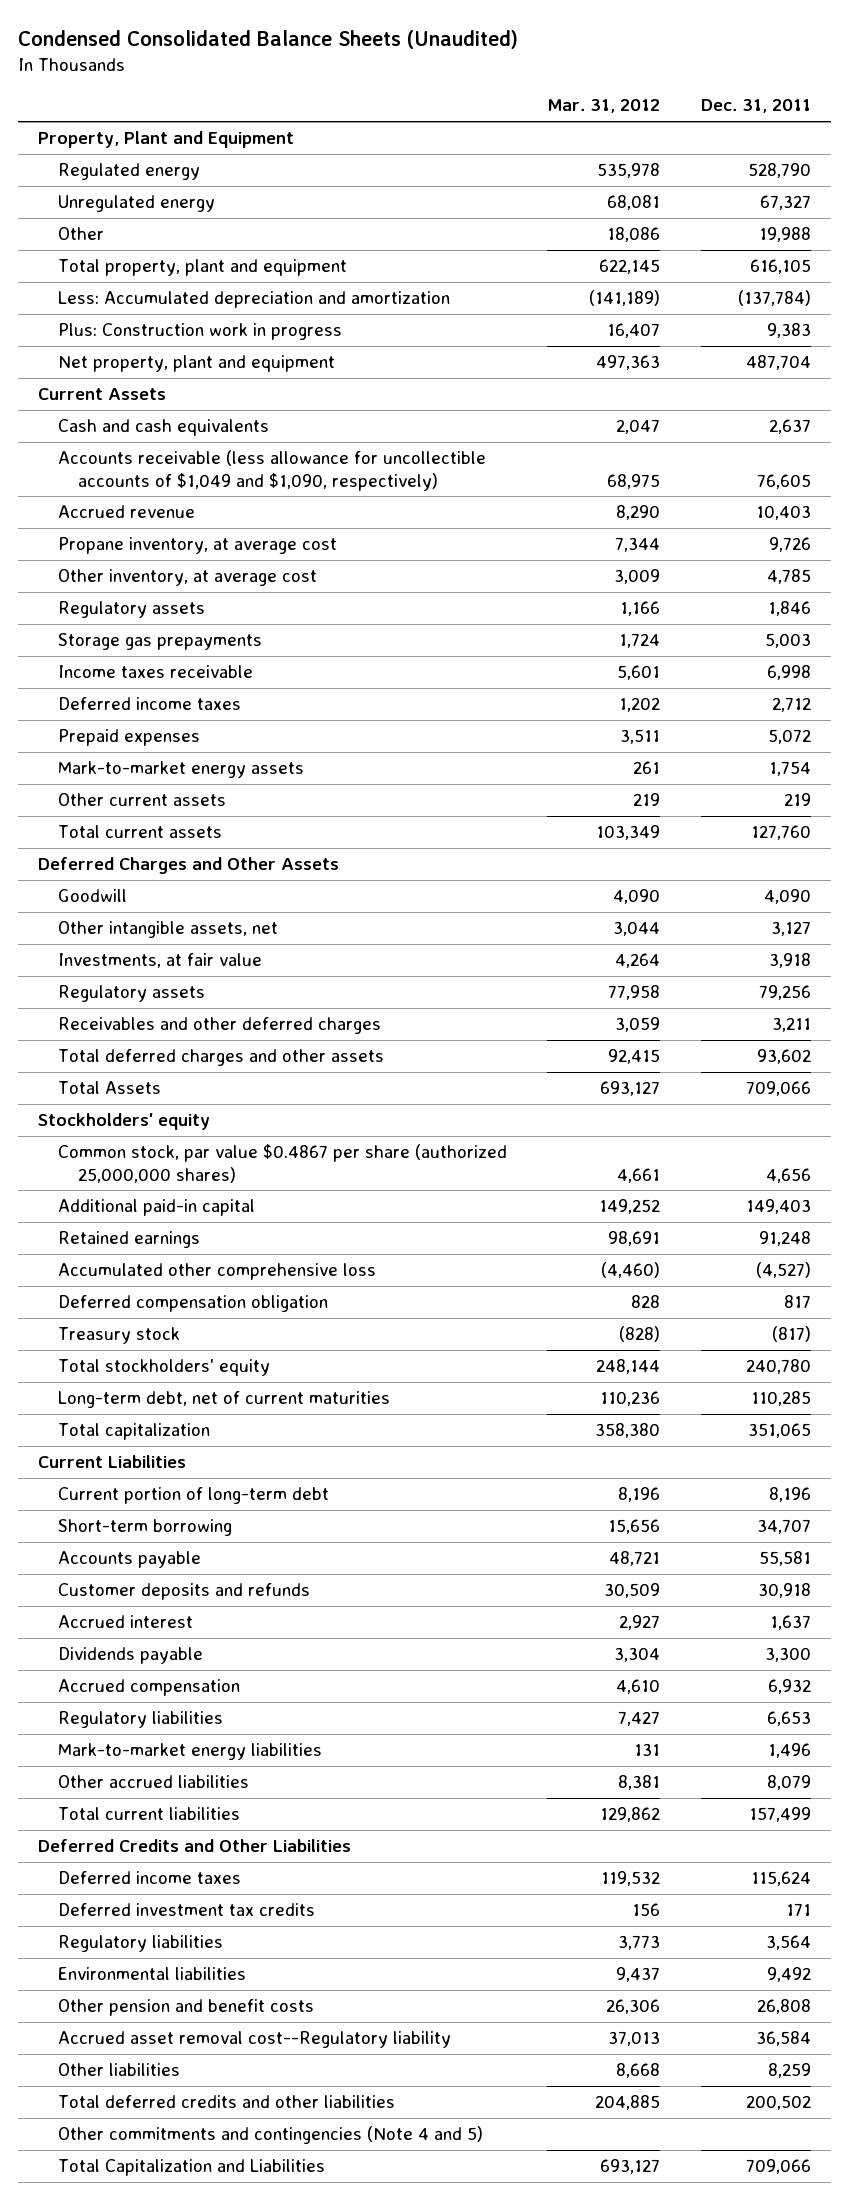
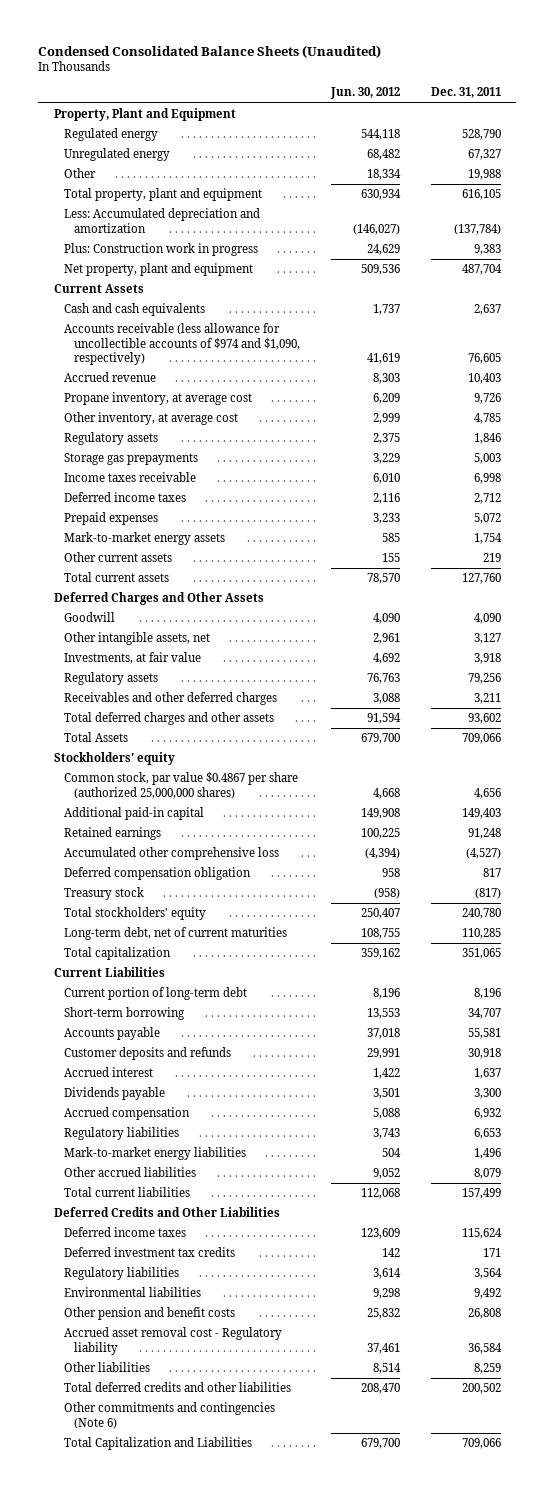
- | Mar. 31, 2012 | Dec. 31, 2011
+ | Jun. 30, 2012 | Dec. 31, 2011
- Accounts receivable (less allowance for uncollectible accounts of $1,049 and $1,090, respectively) | 68,975 | 76,605
+ Accounts receivable (less allowance for uncollectible accounts of $974 and $1,090, respectively) | 41,619 | 76,605
- Accrued asset removal cost--Regulatory liability | 37,013 | 36,584
+ Accrued asset removal cost - Regulatory liability | 37,461 | 36,584
- Other commitments and contingencies (Note 4 and 5)
+ Other commitments and contingencies (Note 6)

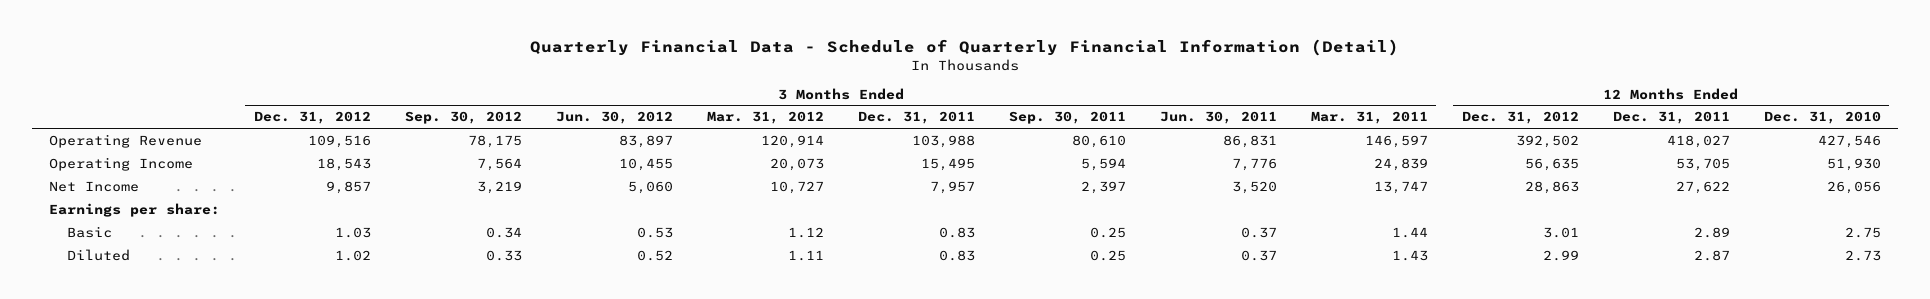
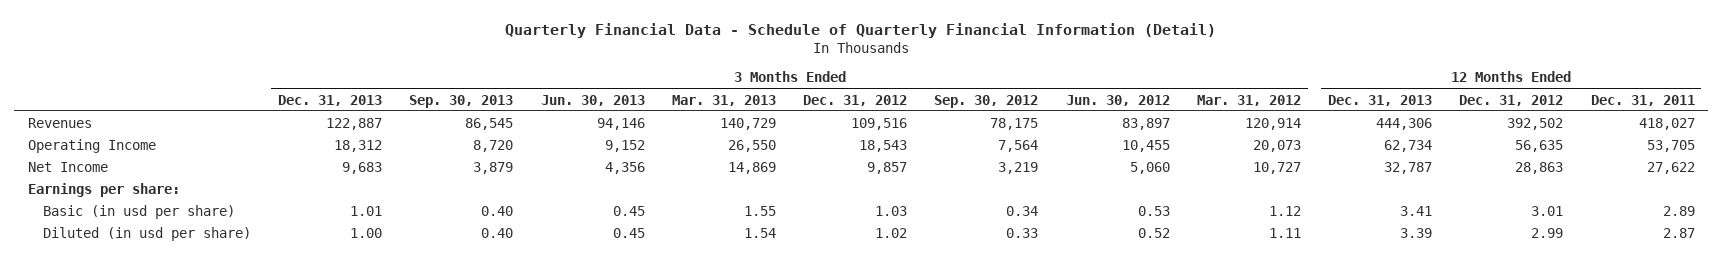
- | 3 Months Ended Dec. 31, 2012 | 3 Months Ended Sep. 30, 2012 | 3 Months Ended Jun. 30, 2012 | 3 Months Ended Mar. 31, 2012 | 3 Months Ended Dec. 31, 2011 | 3 Months Ended Sep. 30, 2011 | 3 Months Ended Jun. 30, 2011 | 3 Months Ended Mar. 31, 2011 | 12 Months Ended Dec. 31, 2012 | 12 Months Ended Dec. 31, 2011 | 12 Months Ended Dec. 31, 2010
+ | 3 Months Ended Dec. 31, 2013 | 3 Months Ended Sep. 30, 2013 | 3 Months Ended Jun. 30, 2013 | 3 Months Ended Mar. 31, 2013 | 3 Months Ended Dec. 31, 2012 | 3 Months Ended Sep. 30, 2012 | 3 Months Ended Jun. 30, 2012 | 3 Months Ended Mar. 31, 2012 | 12 Months Ended Dec. 31, 2013 | 12 Months Ended Dec. 31, 2012 | 12 Months Ended Dec. 31, 2011
- Operating Revenue | 109,516 | 78,175 | 83,897 | 120,914 | 103,988 | 80,610 | 86,831 | 146,597 | 392,502 | 418,027 | 427,546
+ Revenues | 122,887 | 86,545 | 94,146 | 140,729 | 109,516 | 78,175 | 83,897 | 120,914 | 444,306 | 392,502 | 418,027
- Basic | 1.03 | 0.34 | 0.53 | 1.12 | 0.83 | 0.25 | 0.37 | 1.44 | 3.01 | 2.89 | 2.75
- Diluted | 1.02 | 0.33 | 0.52 | 1.11 | 0.83 | 0.25 | 0.37 | 1.43 | 2.99 | 2.87 | 2.73
+ Basic (in usd per share) | 1.01 | 0.40 | 0.45 | 1.55 | 1.03 | 0.34 | 0.53 | 1.12 | 3.41 | 3.01 | 2.89
+ Diluted (in usd per share) | 1.00 | 0.40 | 0.45 | 1.54 | 1.02 | 0.33 | 0.52 | 1.11 | 3.39 | 2.99 | 2.87

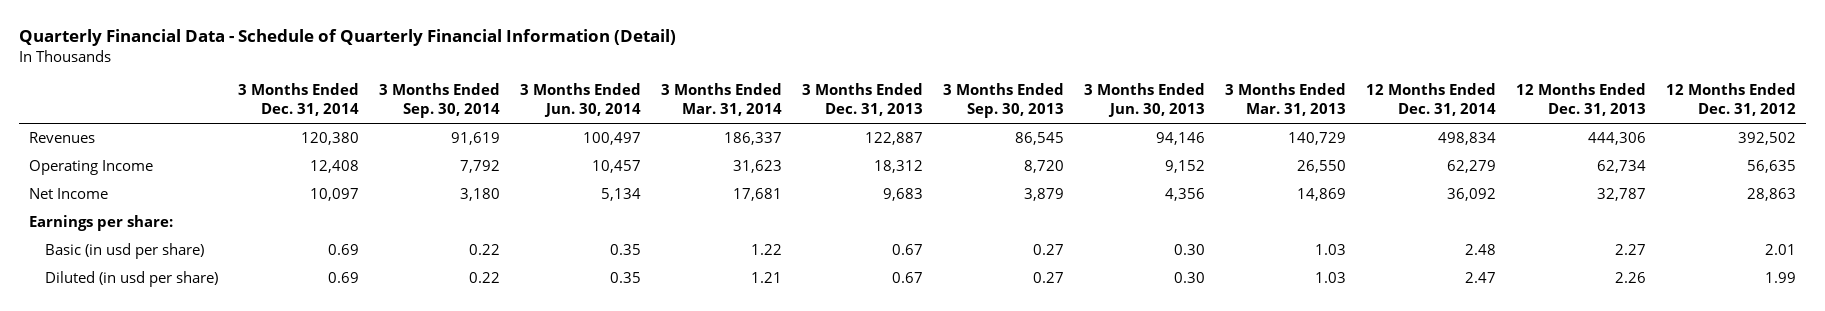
- | 3 Months Ended Dec. 31, 2013 | 3 Months Ended Sep. 30, 2013 | 3 Months Ended Jun. 30, 2013 | 3 Months Ended Mar. 31, 2013 | 3 Months Ended Dec. 31, 2012 | 3 Months Ended Sep. 30, 2012 | 3 Months Ended Jun. 30, 2012 | 3 Months Ended Mar. 31, 2012 | 12 Months Ended Dec. 31, 2013 | 12 Months Ended Dec. 31, 2012 | 12 Months Ended Dec. 31, 2011
+ | 3 Months Ended Dec. 31, 2014 | 3 Months Ended Sep. 30, 2014 | 3 Months Ended Jun. 30, 2014 | 3 Months Ended Mar. 31, 2014 | 3 Months Ended Dec. 31, 2013 | 3 Months Ended Sep. 30, 2013 | 3 Months Ended Jun. 30, 2013 | 3 Months Ended Mar. 31, 2013 | 12 Months Ended Dec. 31, 2014 | 12 Months Ended Dec. 31, 2013 | 12 Months Ended Dec. 31, 2012
- Basic (in usd per share) | 1.01 | 0.40 | 0.45 | 1.55 | 1.03 | 0.34 | 0.53 | 1.12 | 3.41 | 3.01 | 2.89
- Diluted (in usd per share) | 1.00 | 0.40 | 0.45 | 1.54 | 1.02 | 0.33 | 0.52 | 1.11 | 3.39 | 2.99 | 2.87
+ Basic (in usd per share) | 0.69 | 0.22 | 0.35 | 1.22 | 0.67 | 0.27 | 0.30 | 1.03 | 2.48 | 2.27 | 2.01
+ Diluted (in usd per share) | 0.69 | 0.22 | 0.35 | 1.21 | 0.67 | 0.27 | 0.30 | 1.03 | 2.47 | 2.26 | 1.99

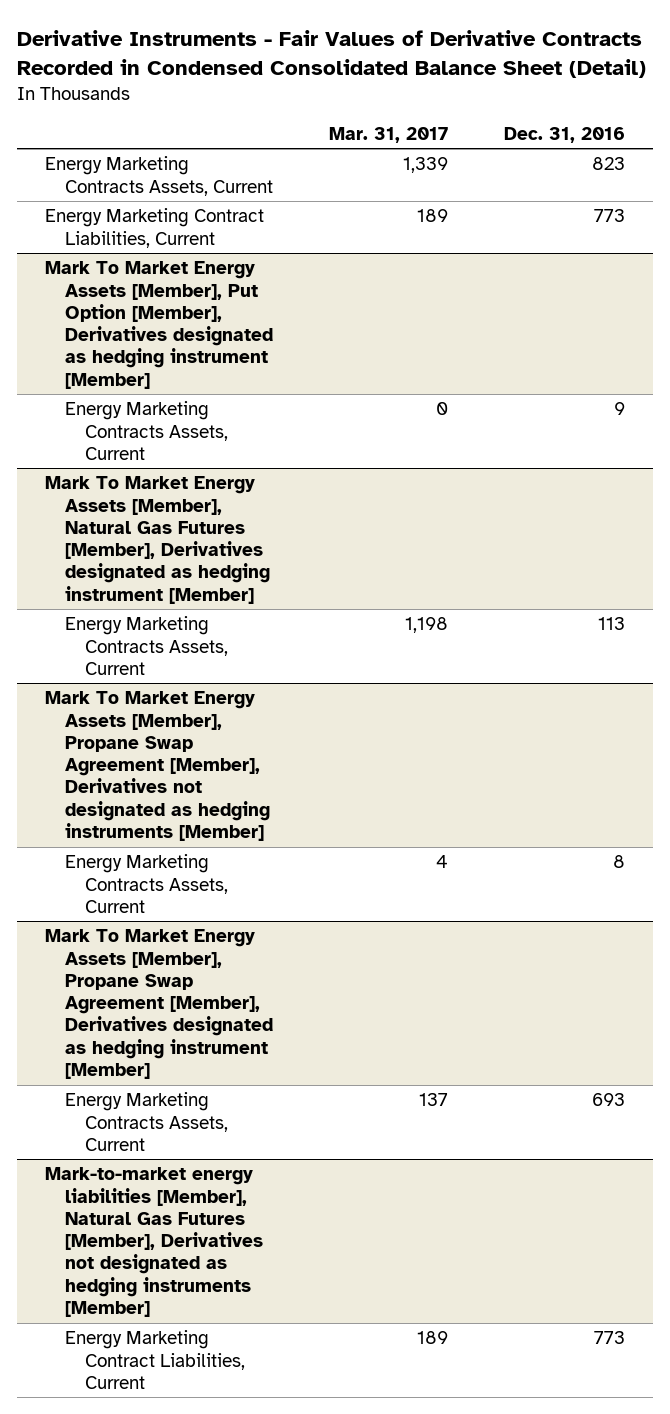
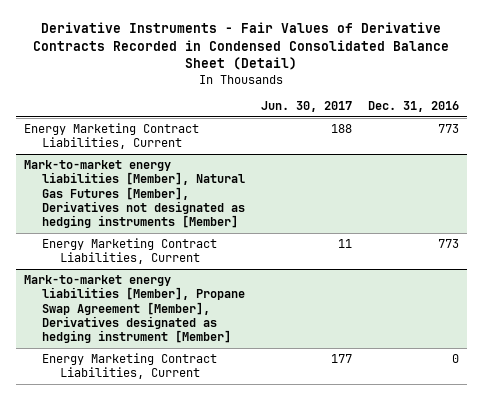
- | Mar. 31, 2017 | Dec. 31, 2016
+ | Jun. 30, 2017 | Dec. 31, 2016
- Energy Marketing Contracts Assets, Current | 1,339 | 823
- Mark To Market Energy Assets [Member], Put Option [Member], Derivatives designated as hedging instrument [Member]
- Energy Marketing Contracts Assets, Current | 0 | 9
- Mark To Market Energy Assets [Member], Natural Gas Futures [Member], Derivatives designated as hedging instrument [Member]
- Energy Marketing Contracts Assets, Current | 1,198 | 113
- Mark To Market Energy Assets [Member], Propane Swap Agreement [Member], Derivatives not designated as hedging instruments [Member]
- Energy Marketing Contracts Assets, Current | 4 | 8
- Mark To Market Energy Assets [Member], Propane Swap Agreement [Member], Derivatives designated as hedging instrument [Member]
- Energy Marketing Contracts Assets, Current | 137 | 693
+ Mark-to-market energy liabilities [Member], Propane Swap Agreement [Member], Derivatives designated as hedging instrument [Member]
+ Energy Marketing Contract Liabilities, Current | 177 | 0

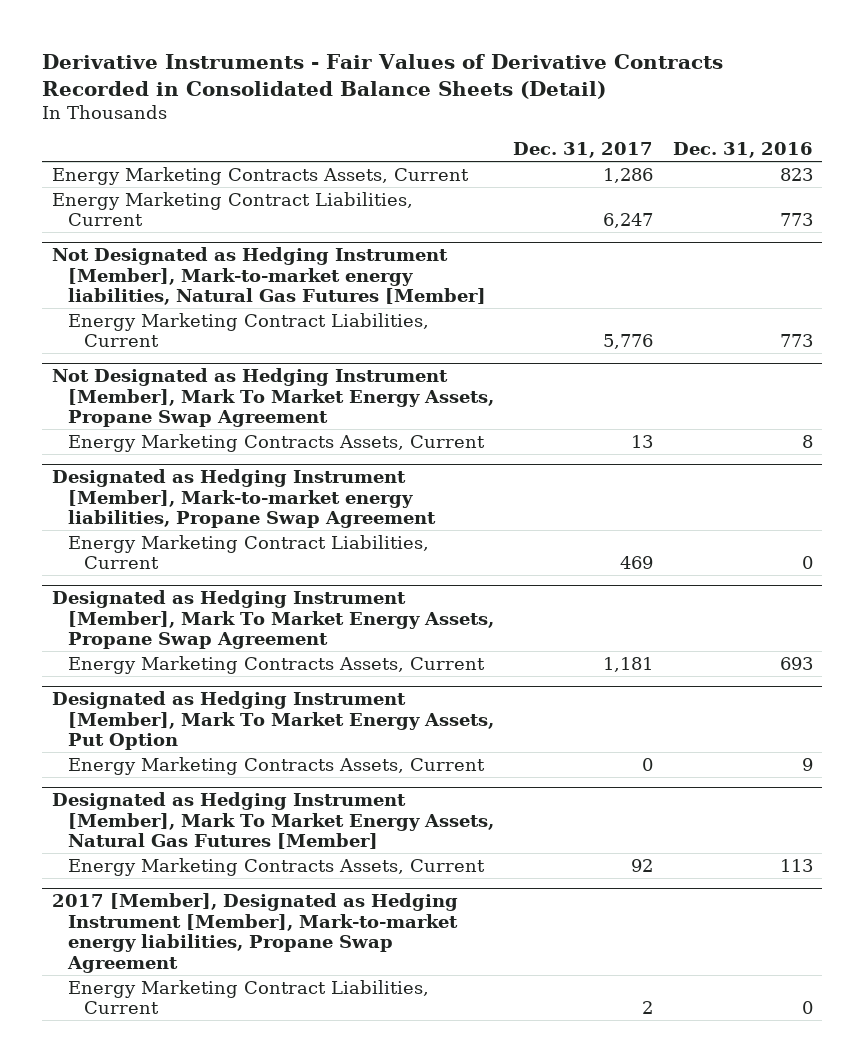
- Derivative Instruments - Fair Values of Derivative Contracts Recorded in Condensed Consolidated Balance Sheet (Detail)
+ Derivative Instruments - Fair Values of Derivative Contracts Recorded in Consolidated Balance Sheets (Detail)
- | Jun. 30, 2017 | Dec. 31, 2016
+ | Dec. 31, 2017 | Dec. 31, 2016
+ Energy Marketing Contracts Assets, Current | 1,286 | 823
- Mark-to-market energy liabilities [Member], Natural Gas Futures [Member], Derivatives not designated as hedging instruments [Member]
+ Not Designated as Hedging Instrument [Member], Mark-to-market energy liabilities, Natural Gas Futures [Member]
- Mark-to-market energy liabilities [Member], Propane Swap Agreement [Member], Derivatives designated as hedging instrument [Member]
+ Not Designated as Hedging Instrument [Member], Mark To Market Energy Assets, Propane Swap Agreement
+ Energy Marketing Contracts Assets, Current | 13 | 8
+ Designated as Hedging Instrument [Member], Mark-to-market energy liabilities, Propane Swap Agreement
+ Designated as Hedging Instrument [Member], Mark To Market Energy Assets, Propane Swap Agreement
+ Energy Marketing Contracts Assets, Current | 1,181 | 693
+ Designated as Hedging Instrument [Member], Mark To Market Energy Assets, Put Option
+ Energy Marketing Contracts Assets, Current | 0 | 9
+ Designated as Hedging Instrument [Member], Mark To Market Energy Assets, Natural Gas Futures [Member]
+ Energy Marketing Contracts Assets, Current | 92 | 113
+ 2017 [Member], Designated as Hedging Instrument [Member], Mark-to-market energy liabilities, Propane Swap Agreement
+ Energy Marketing Contract Liabilities, Current | 2 | 0

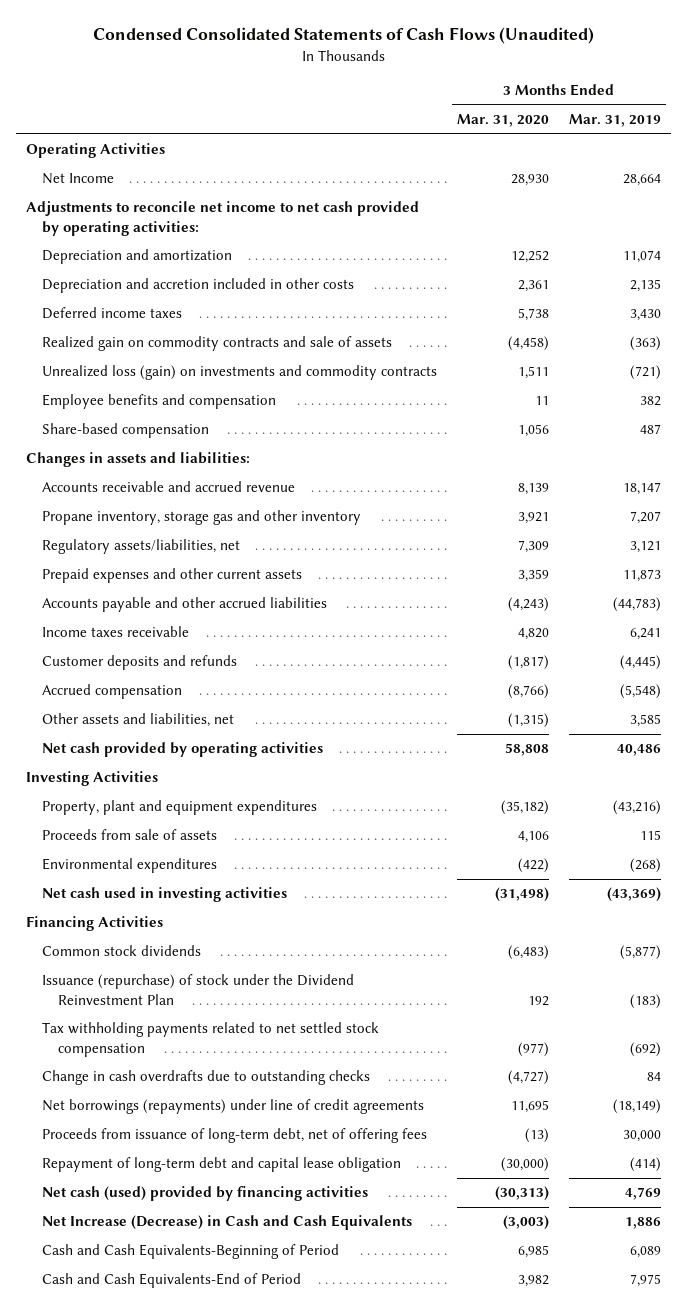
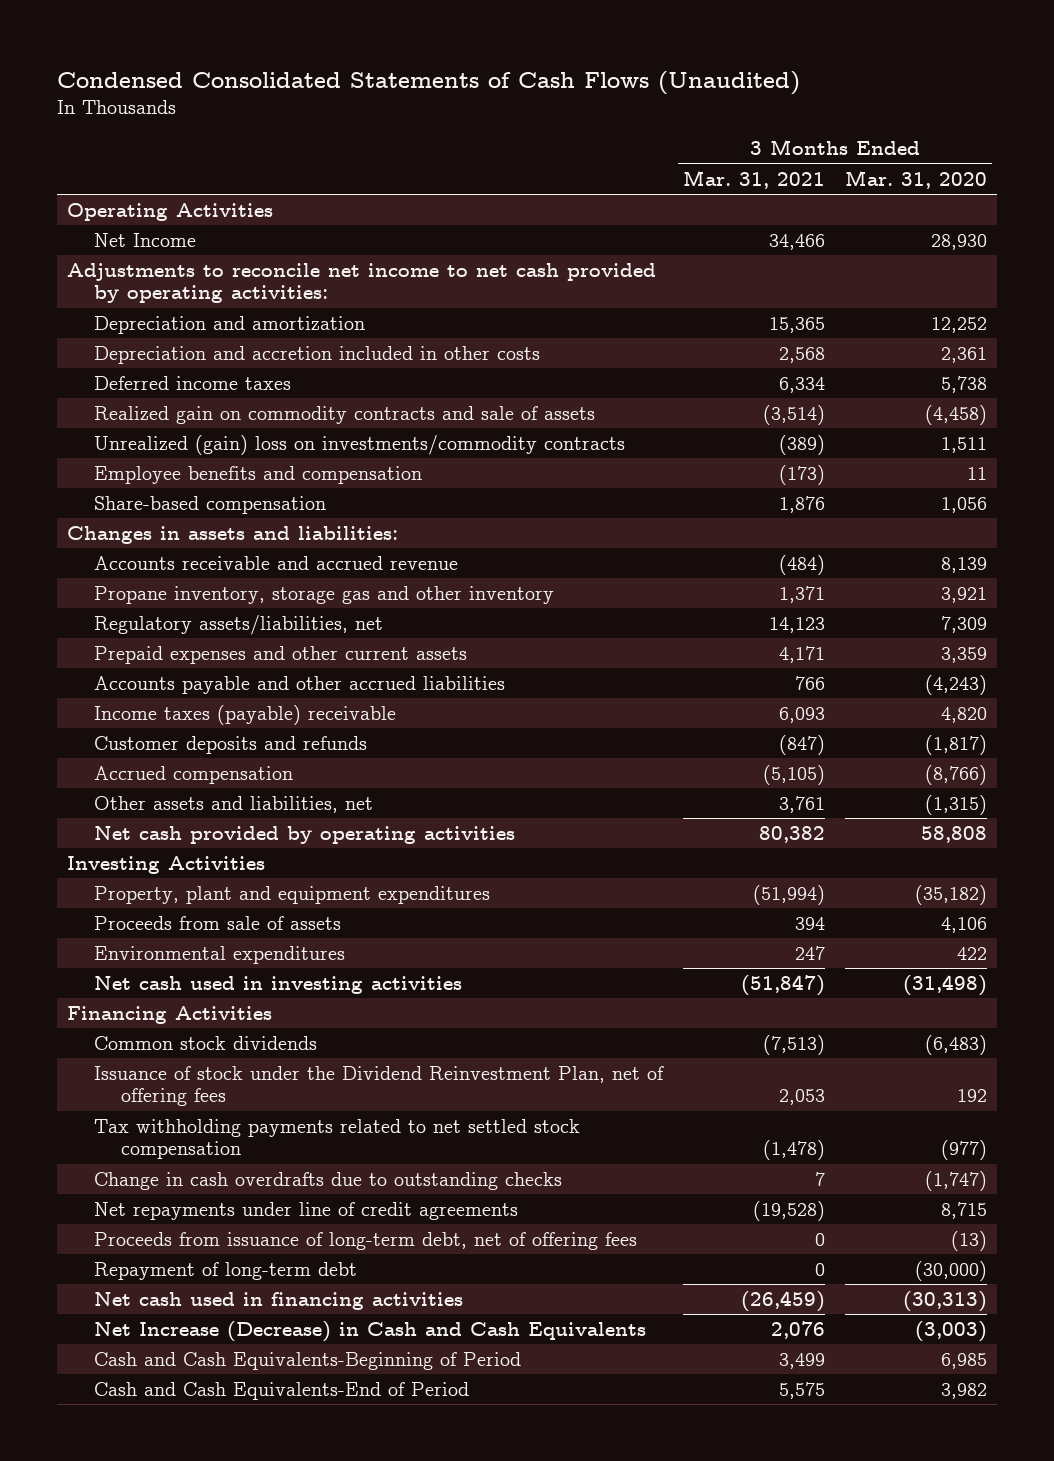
- | 3 Months Ended Mar. 31, 2020 | 3 Months Ended Mar. 31, 2019
+ | 3 Months Ended Mar. 31, 2021 | 3 Months Ended Mar. 31, 2020
- Unrealized loss (gain) on investments and commodity contracts | 1,511 | (721)
+ Unrealized (gain) loss on investments/commodity contracts | (389) | 1,511
- Income taxes receivable | 4,820 | 6,241
+ Income taxes (payable) receivable | 6,093 | 4,820
- Environmental expenditures | (422) | (268)
+ Environmental expenditures | 247 | 422
- Issuance (repurchase) of stock under the Dividend Reinvestment Plan | 192 | (183)
+ Issuance of stock under the Dividend Reinvestment Plan, net of offering fees | 2,053 | 192
- Change in cash overdrafts due to outstanding checks | (4,727) | 84
- Net borrowings (repayments) under line of credit agreements | 11,695 | (18,149)
+ Change in cash overdrafts due to outstanding checks | 7 | (1,747)
+ Net repayments under line of credit agreements | (19,528) | 8,715
- Repayment of long-term debt and capital lease obligation | (30,000) | (414)
- Net cash (used) provided by financing activities | (30,313) | 4,769
+ Repayment of long-term debt | 0 | (30,000)
+ Net cash used in financing activities | (26,459) | (30,313)

